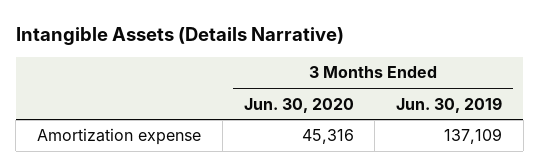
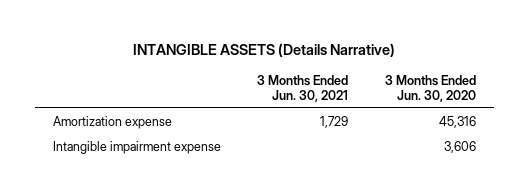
- Intangible Assets (Details Narrative)
+ INTANGIBLE ASSETS (Details Narrative)
- | 3 Months Ended Jun. 30, 2020 | 3 Months Ended Jun. 30, 2019
+ | 3 Months Ended Jun. 30, 2021 | 3 Months Ended Jun. 30, 2020
+ Intangible impairment expense | | 3,606

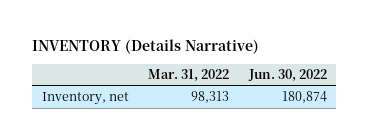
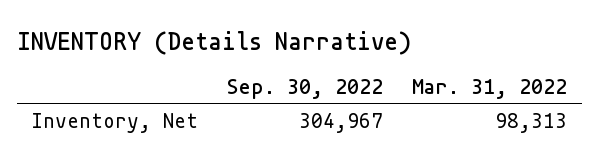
- | Mar. 31, 2022 | Jun. 30, 2022
+ | Sep. 30, 2022 | Mar. 31, 2022
- Inventory, net | 98,313 | 180,874
+ Inventory, Net | 304,967 | 98,313

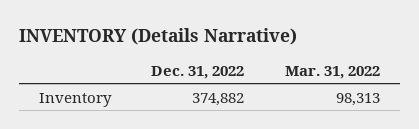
- | Sep. 30, 2022 | Mar. 31, 2022
+ | Dec. 31, 2022 | Mar. 31, 2022
- Inventory, Net | 304,967 | 98,313
+ Inventory | 374,882 | 98,313

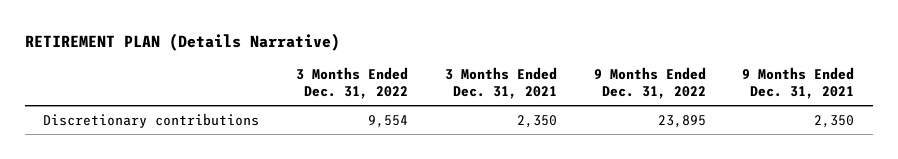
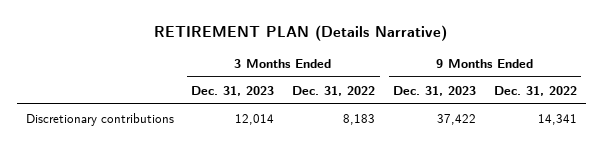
- | 3 Months Ended Dec. 31, 2022 | 3 Months Ended Dec. 31, 2021 | 9 Months Ended Dec. 31, 2022 | 9 Months Ended Dec. 31, 2021
+ | 3 Months Ended Dec. 31, 2023 | 3 Months Ended Dec. 31, 2022 | 9 Months Ended Dec. 31, 2023 | 9 Months Ended Dec. 31, 2022
- Discretionary contributions | 9,554 | 2,350 | 23,895 | 2,350
+ Discretionary contributions | 12,014 | 8,183 | 37,422 | 14,341

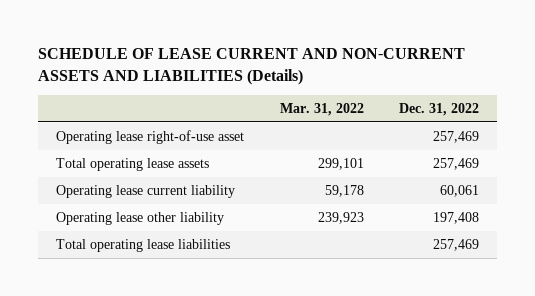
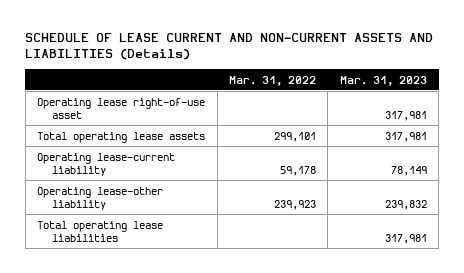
- | Mar. 31, 2022 | Dec. 31, 2022
+ | Mar. 31, 2022 | Mar. 31, 2023
- Operating lease current liability | 59,178 | 60,061
- Operating lease other liability | 239,923 | 197,408
+ Operating lease-current liability | 59,178 | 78,149
+ Operating lease-other liability | 239,923 | 239,832

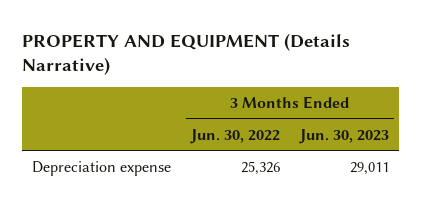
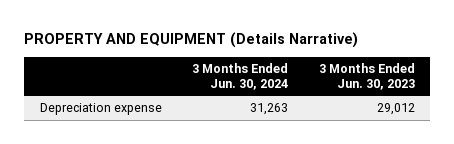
- | 3 Months Ended Jun. 30, 2022 | 3 Months Ended Jun. 30, 2023
+ | 3 Months Ended Jun. 30, 2024 | 3 Months Ended Jun. 30, 2023
- Depreciation expense | 25,326 | 29,011
+ Depreciation expense | 31,263 | 29,012

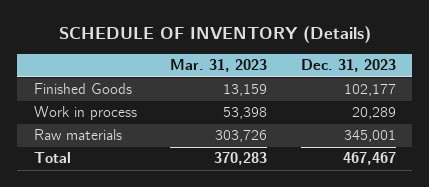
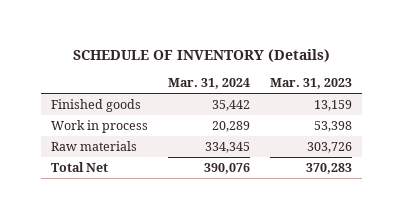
- | Mar. 31, 2023 | Dec. 31, 2023
+ | Mar. 31, 2024 | Mar. 31, 2023
- Finished Goods | 13,159 | 102,177
+ Finished goods | 35,442 | 13,159
- Total | 370,283 | 467,467
+ Total Net | 390,076 | 370,283

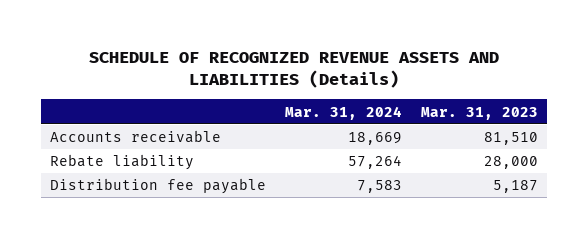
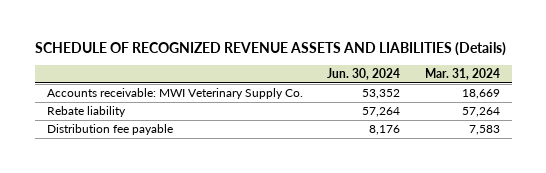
- | Mar. 31, 2024 | Mar. 31, 2023
+ | Jun. 30, 2024 | Mar. 31, 2024
- Accounts receivable | 18,669 | 81,510
+ Accounts receivable: MWI Veterinary Supply Co. | 53,352 | 18,669

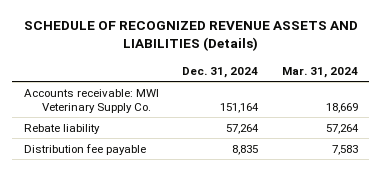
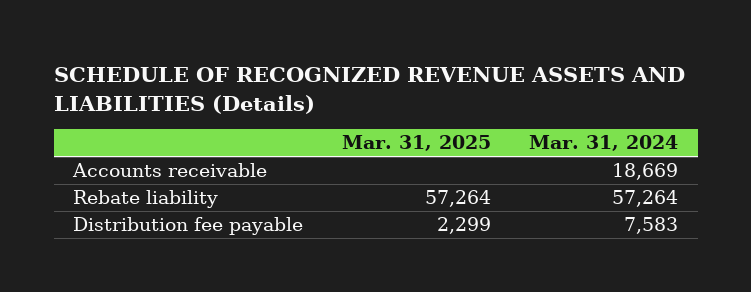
- | Dec. 31, 2024 | Mar. 31, 2024
+ | Mar. 31, 2025 | Mar. 31, 2024
- Accounts receivable: MWI Veterinary Supply Co. | 151,164 | 18,669
+ Accounts receivable | | 18,669

